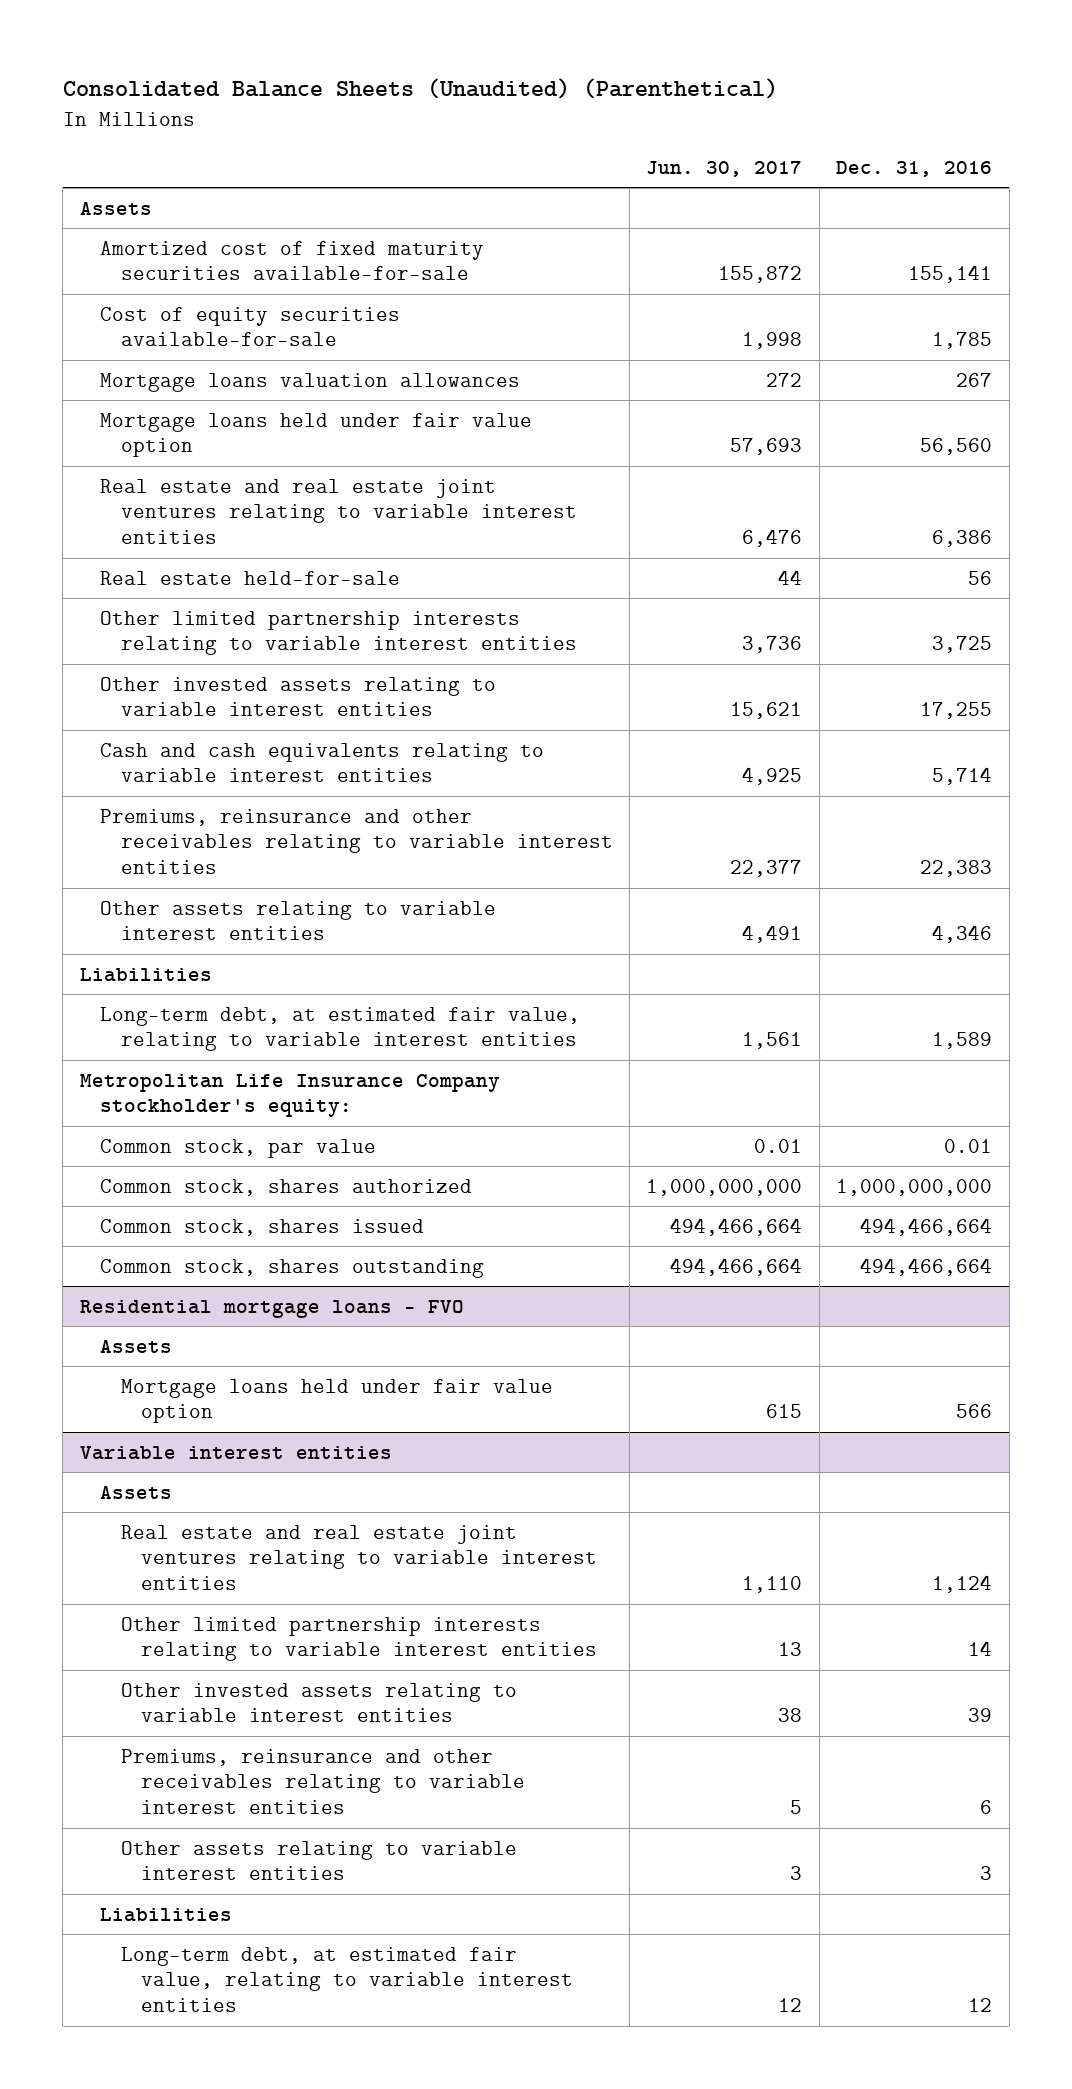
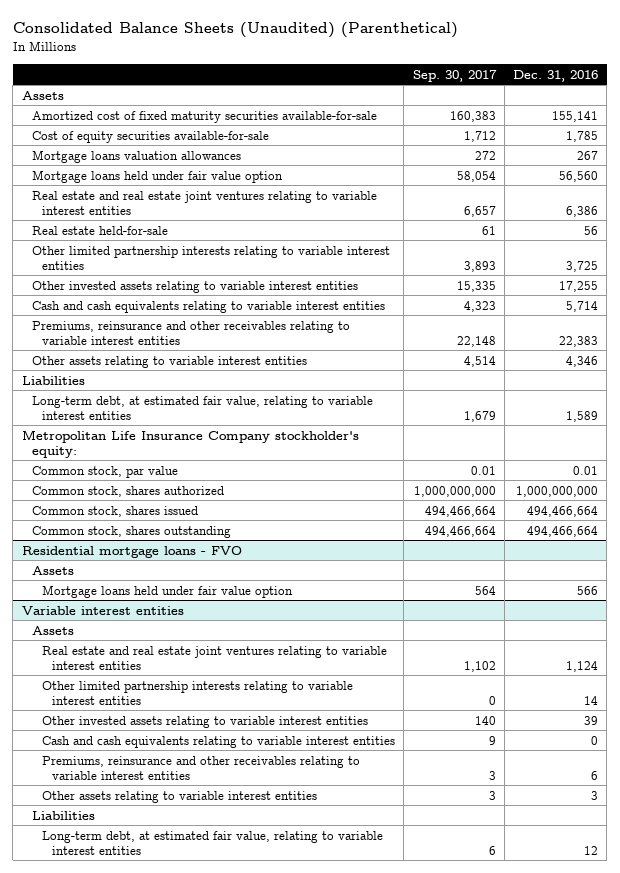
- | Jun. 30, 2017 | Dec. 31, 2016
+ | Sep. 30, 2017 | Dec. 31, 2016
@ Variable interest entities
+ Cash and cash equivalents relating to variable interest entities | 9 | 0

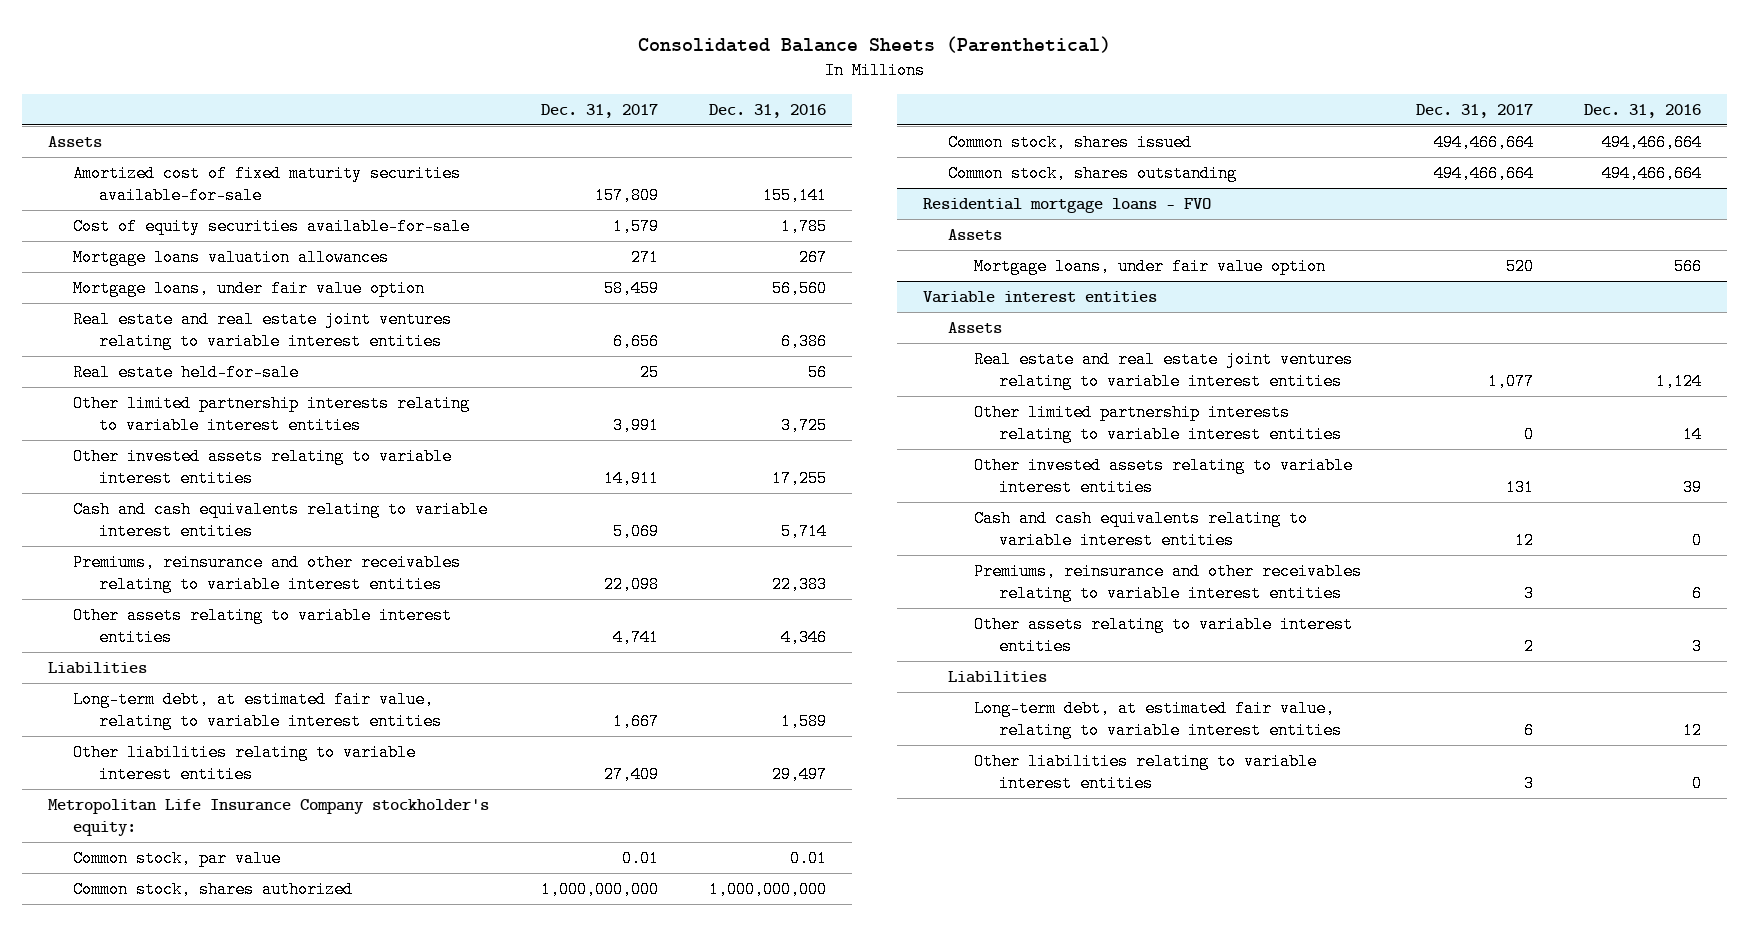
- Consolidated Balance Sheets (Unaudited) (Parenthetical)
+ Consolidated Balance Sheets (Parenthetical)
- | Sep. 30, 2017 | Dec. 31, 2016
+ | Dec. 31, 2017 | Dec. 31, 2016
- Mortgage loans held under fair value option | 58,054 | 56,560
+ Mortgage loans, under fair value option | 58,459 | 56,560
+ Other liabilities relating to variable interest entities | 27,409 | 29,497
@ Residential mortgage loans - FVO
- Mortgage loans held under fair value option | 564 | 566
+ Mortgage loans, under fair value option | 520 | 566
@ Variable interest entities
+ Other liabilities relating to variable interest entities | 3 | 0

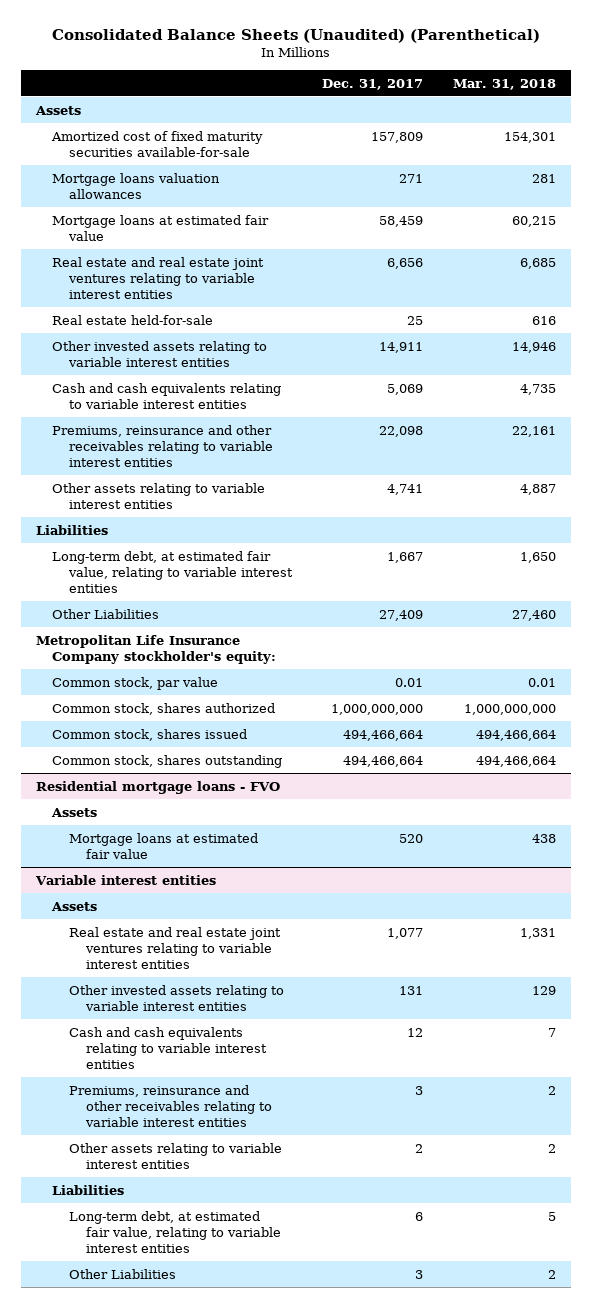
- Consolidated Balance Sheets (Parenthetical)
+ Consolidated Balance Sheets (Unaudited) (Parenthetical)
- | Dec. 31, 2017 | Dec. 31, 2016
+ | Dec. 31, 2017 | Mar. 31, 2018
- Cost of equity securities available-for-sale | 1,579 | 1,785
- Mortgage loans, under fair value option | 58,459 | 56,560
+ Mortgage loans at estimated fair value | 58,459 | 60,215
- Other limited partnership interests relating to variable interest entities | 3,991 | 3,725
- Other liabilities relating to variable interest entities | 27,409 | 29,497
+ Other Liabilities | 27,409 | 27,460
@ Residential mortgage loans - FVO
- Mortgage loans, under fair value option | 520 | 566
+ Mortgage loans at estimated fair value | 520 | 438
@ Variable interest entities
- Other limited partnership interests relating to variable interest entities | 0 | 14
- Other liabilities relating to variable interest entities | 3 | 0
+ Other Liabilities | 3 | 2

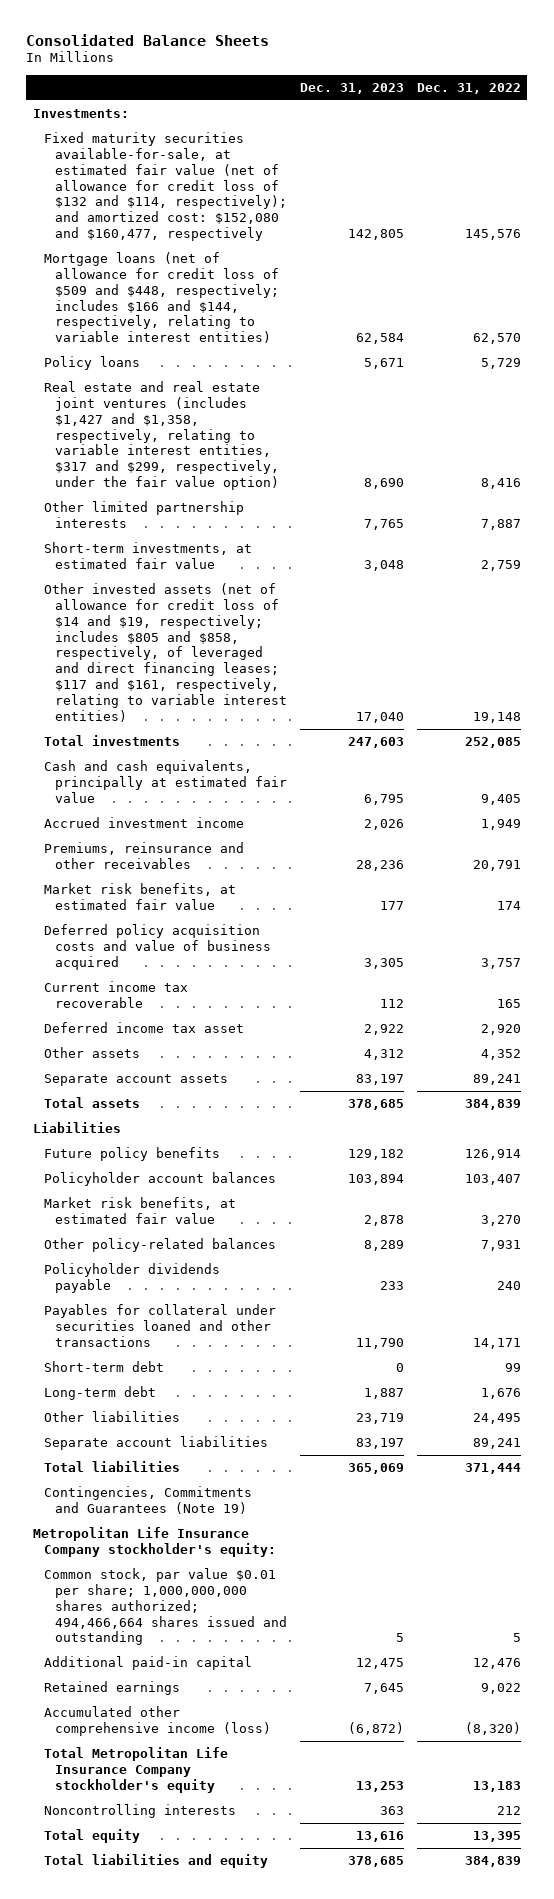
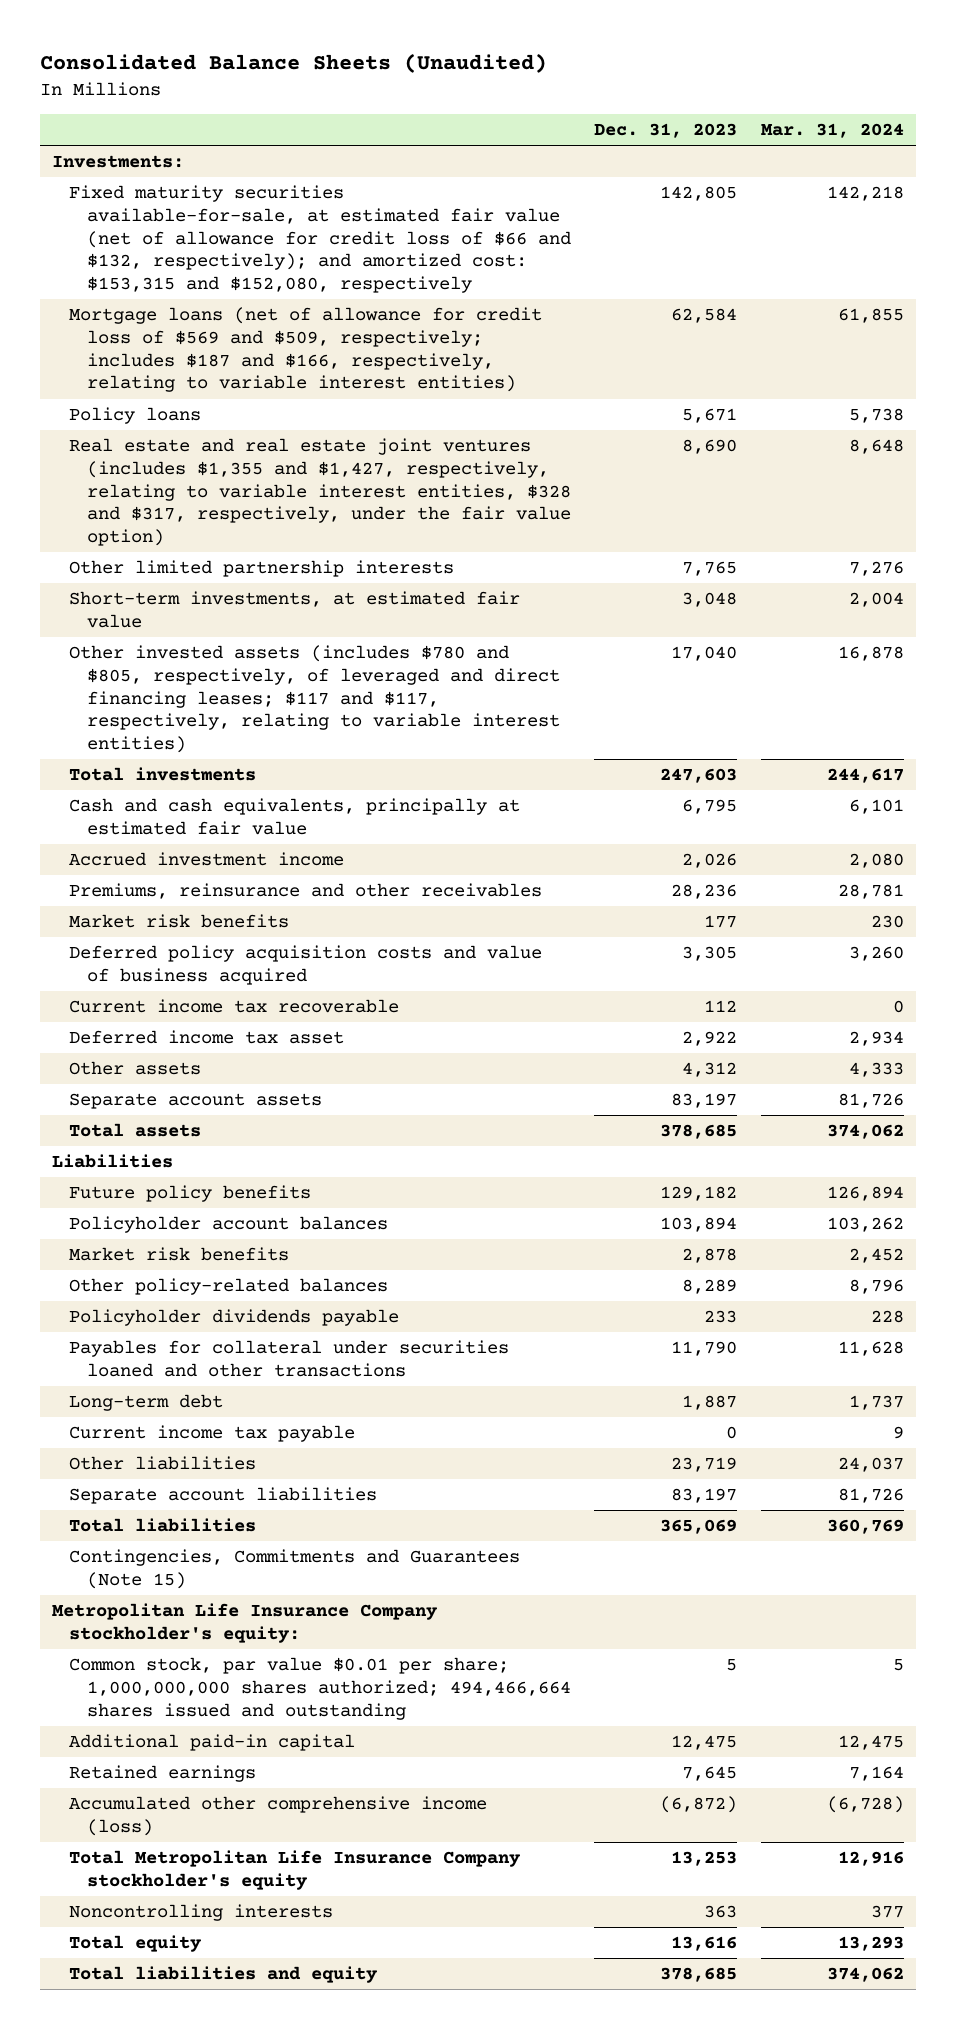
- Consolidated Balance Sheets
+ Consolidated Balance Sheets (Unaudited)
- | Dec. 31, 2023 | Dec. 31, 2022
+ | Dec. 31, 2023 | Mar. 31, 2024
- Fixed maturity securities available-for-sale, at estimated fair value (net of allowance for credit loss of $132 and $114, respectively); and amortized cost: $152,080 and $160,477, respectively | 142,805 | 145,576
- Mortgage loans (net of allowance for credit loss of $509 and $448, respectively; includes $166 and $144, respectively, relating to variable interest entities) | 62,584 | 62,570
+ Fixed maturity securities available-for-sale, at estimated fair value (net of allowance for credit loss of $66 and $132, respectively); and amortized cost: $153,315 and $152,080, respectively | 142,805 | 142,218
+ Mortgage loans (net of allowance for credit loss of $569 and $509, respectively; includes $187 and $166, respectively, relating to variable interest entities) | 62,584 | 61,855
- Real estate and real estate joint ventures (includes $1,427 and $1,358, respectively, relating to variable interest entities, $317 and $299, respectively, under the fair value option) | 8,690 | 8,416
+ Real estate and real estate joint ventures (includes $1,355 and $1,427, respectively, relating to variable interest entities, $328 and $317, respectively, under the fair value option) | 8,690 | 8,648
- Other invested assets (net of allowance for credit loss of $14 and $19, respectively; includes $805 and $858, respectively, of leveraged and direct financing leases; $117 and $161, respectively, relating to variable interest entities) | 17,040 | 19,148
+ Other invested assets (includes $780 and $805, respectively, of leveraged and direct financing leases; $117 and $117, respectively, relating to variable interest entities) | 17,040 | 16,878
- Market risk benefits, at estimated fair value | 177 | 174
+ Market risk benefits | 177 | 230
- Market risk benefits, at estimated fair value | 2,878 | 3,270
+ Market risk benefits | 2,878 | 2,452
- Short-term debt | 0 | 99
+ Current income tax payable | 0 | 9
- Contingencies, Commitments and Guarantees (Note 19)
+ Contingencies, Commitments and Guarantees (Note 15)

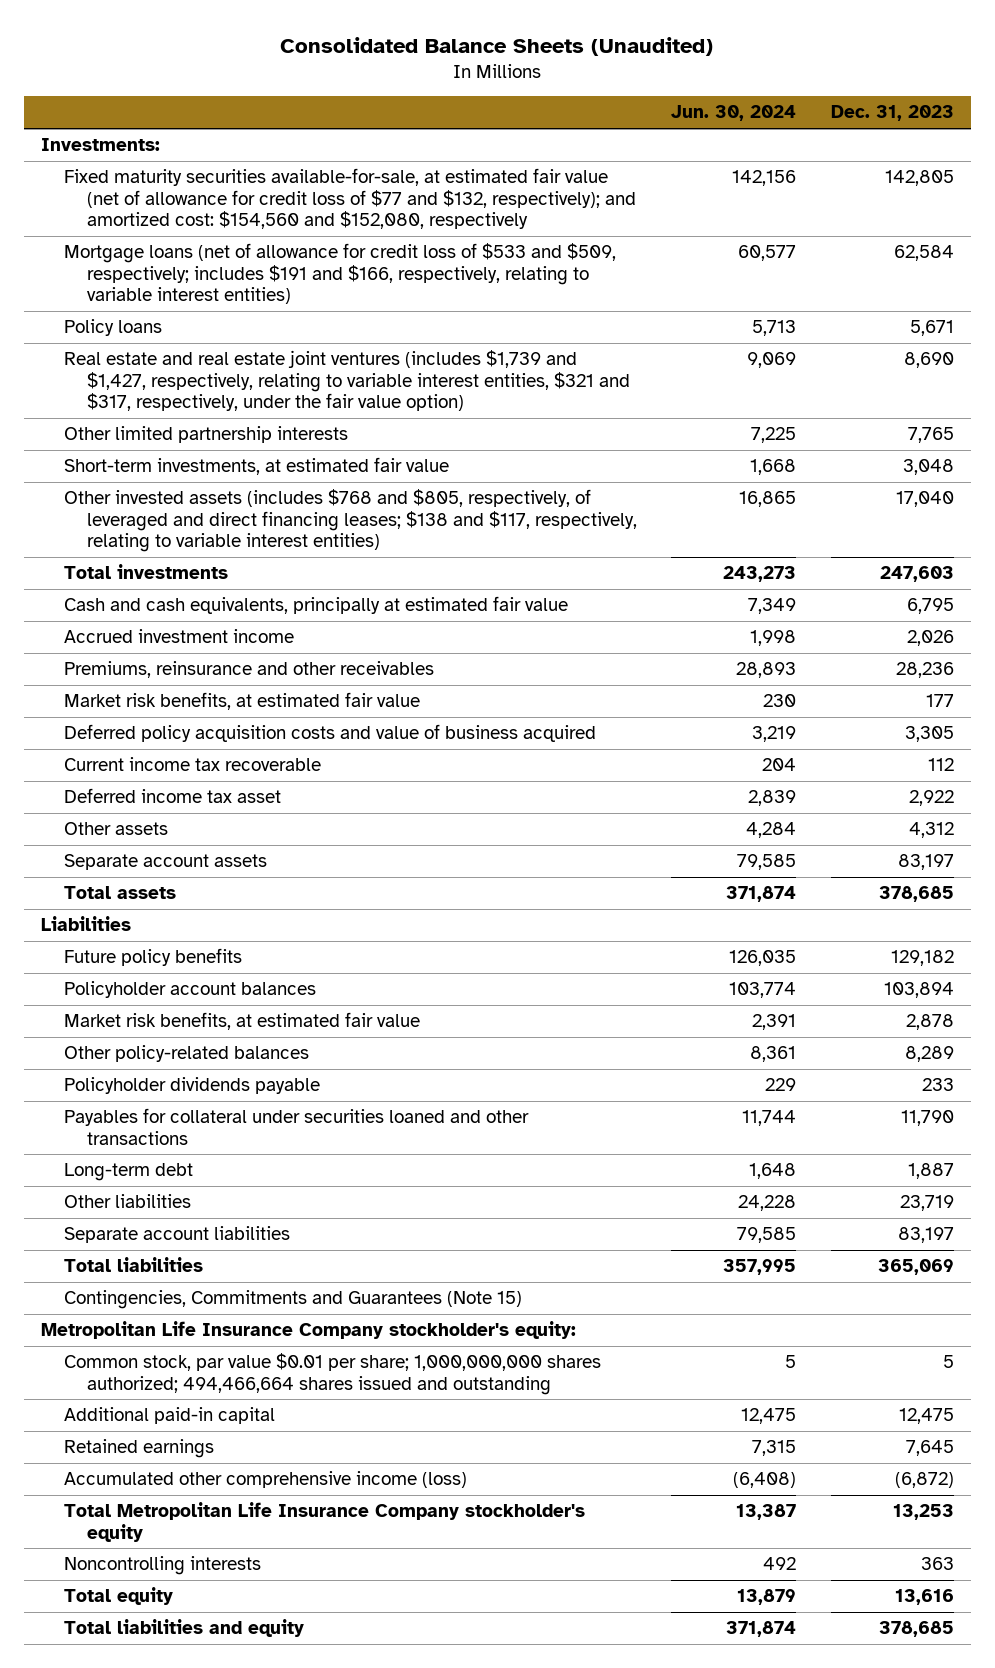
- | Dec. 31, 2023 | Mar. 31, 2024
+ | Jun. 30, 2024 | Dec. 31, 2023
- Fixed maturity securities available-for-sale, at estimated fair value (net of allowance for credit loss of $66 and $132, respectively); and amortized cost: $153,315 and $152,080, respectively | 142,805 | 142,218
- Mortgage loans (net of allowance for credit loss of $569 and $509, respectively; includes $187 and $166, respectively, relating to variable interest entities) | 62,584 | 61,855
+ Fixed maturity securities available-for-sale, at estimated fair value (net of allowance for credit loss of $77 and $132, respectively); and amortized cost: $154,560 and $152,080, respectively | 142,156 | 142,805
+ Mortgage loans (net of allowance for credit loss of $533 and $509, respectively; includes $191 and $166, respectively, relating to variable interest entities) | 60,577 | 62,584
- Real estate and real estate joint ventures (includes $1,355 and $1,427, respectively, relating to variable interest entities, $328 and $317, respectively, under the fair value option) | 8,690 | 8,648
+ Real estate and real estate joint ventures (includes $1,739 and $1,427, respectively, relating to variable interest entities, $321 and $317, respectively, under the fair value option) | 9,069 | 8,690
- Other invested assets (includes $780 and $805, respectively, of leveraged and direct financing leases; $117 and $117, respectively, relating to variable interest entities) | 17,040 | 16,878
+ Other invested assets (includes $768 and $805, respectively, of leveraged and direct financing leases; $138 and $117, respectively, relating to variable interest entities) | 16,865 | 17,040
- Market risk benefits | 177 | 230
+ Market risk benefits, at estimated fair value | 230 | 177
- Market risk benefits | 2,878 | 2,452
+ Market risk benefits, at estimated fair value | 2,391 | 2,878
- Current income tax payable | 0 | 9

